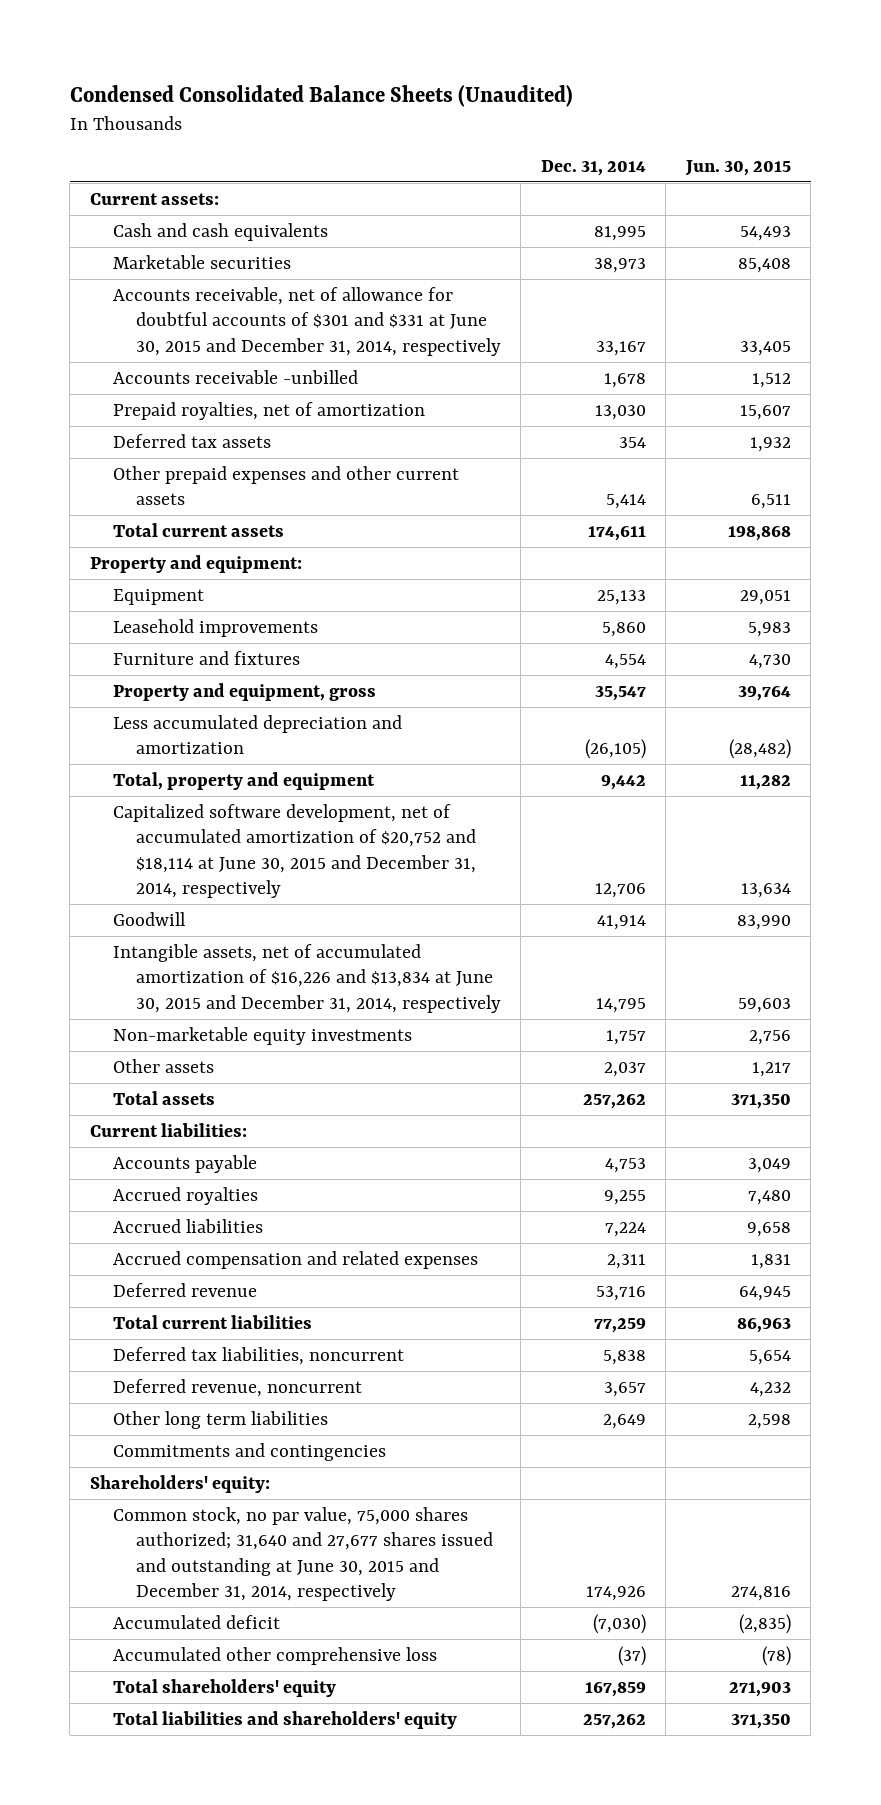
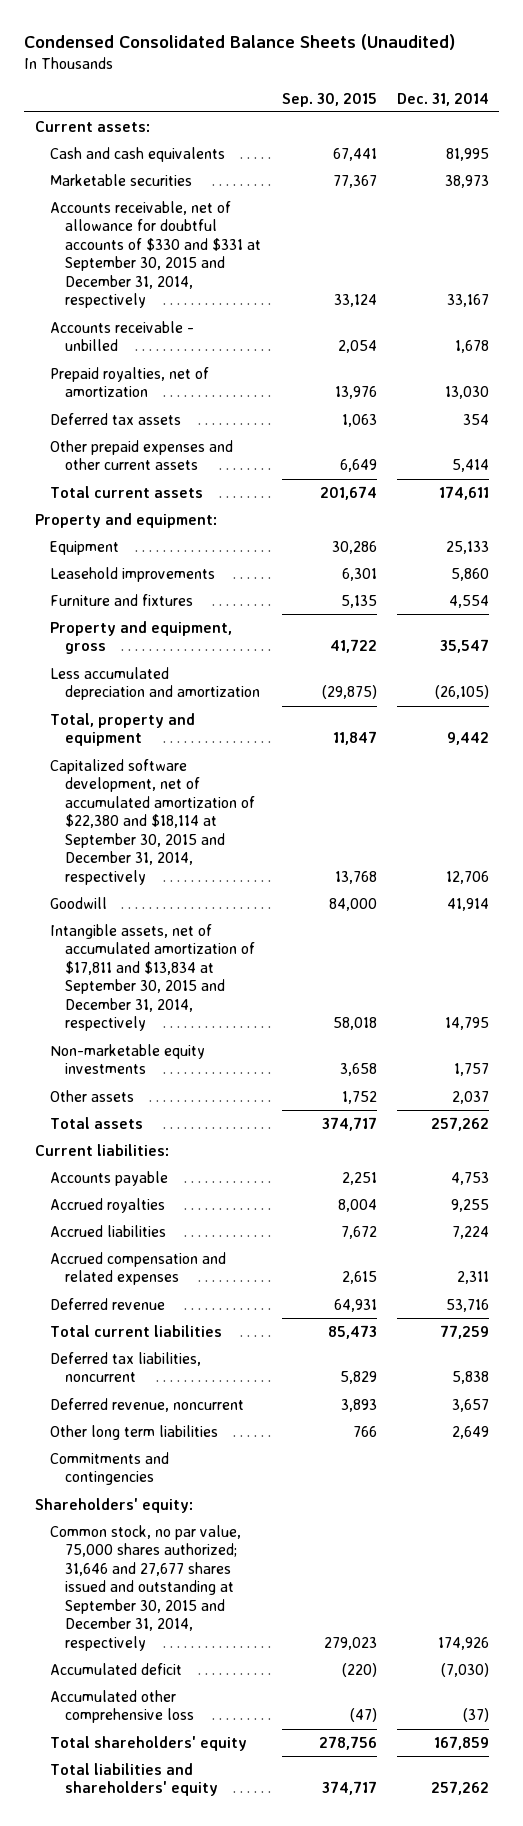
- | Dec. 31, 2014 | Jun. 30, 2015
+ | Sep. 30, 2015 | Dec. 31, 2014
- Accounts receivable, net of allowance for doubtful accounts of $301 and $331 at June 30, 2015 and December 31, 2014, respectively | 33,167 | 33,405
- Accounts receivable -unbilled | 1,678 | 1,512
+ Accounts receivable, net of allowance for doubtful accounts of $330 and $331 at September 30, 2015 and December 31, 2014, respectively | 33,124 | 33,167
+ Accounts receivable - unbilled | 2,054 | 1,678
- Capitalized software development, net of accumulated amortization of $20,752 and $18,114 at June 30, 2015 and December 31, 2014, respectively | 12,706 | 13,634
+ Capitalized software development, net of accumulated amortization of $22,380 and $18,114 at September 30, 2015 and December 31, 2014, respectively | 13,768 | 12,706
- Intangible assets, net of accumulated amortization of $16,226 and $13,834 at June 30, 2015 and December 31, 2014, respectively | 14,795 | 59,603
+ Intangible assets, net of accumulated amortization of $17,811 and $13,834 at September 30, 2015 and December 31, 2014, respectively | 58,018 | 14,795
- Common stock, no par value, 75,000 shares authorized; 31,640 and 27,677 shares issued and outstanding at June 30, 2015 and December 31, 2014, respectively | 174,926 | 274,816
+ Common stock, no par value, 75,000 shares authorized; 31,646 and 27,677 shares issued and outstanding at September 30, 2015 and December 31, 2014, respectively | 279,023 | 174,926

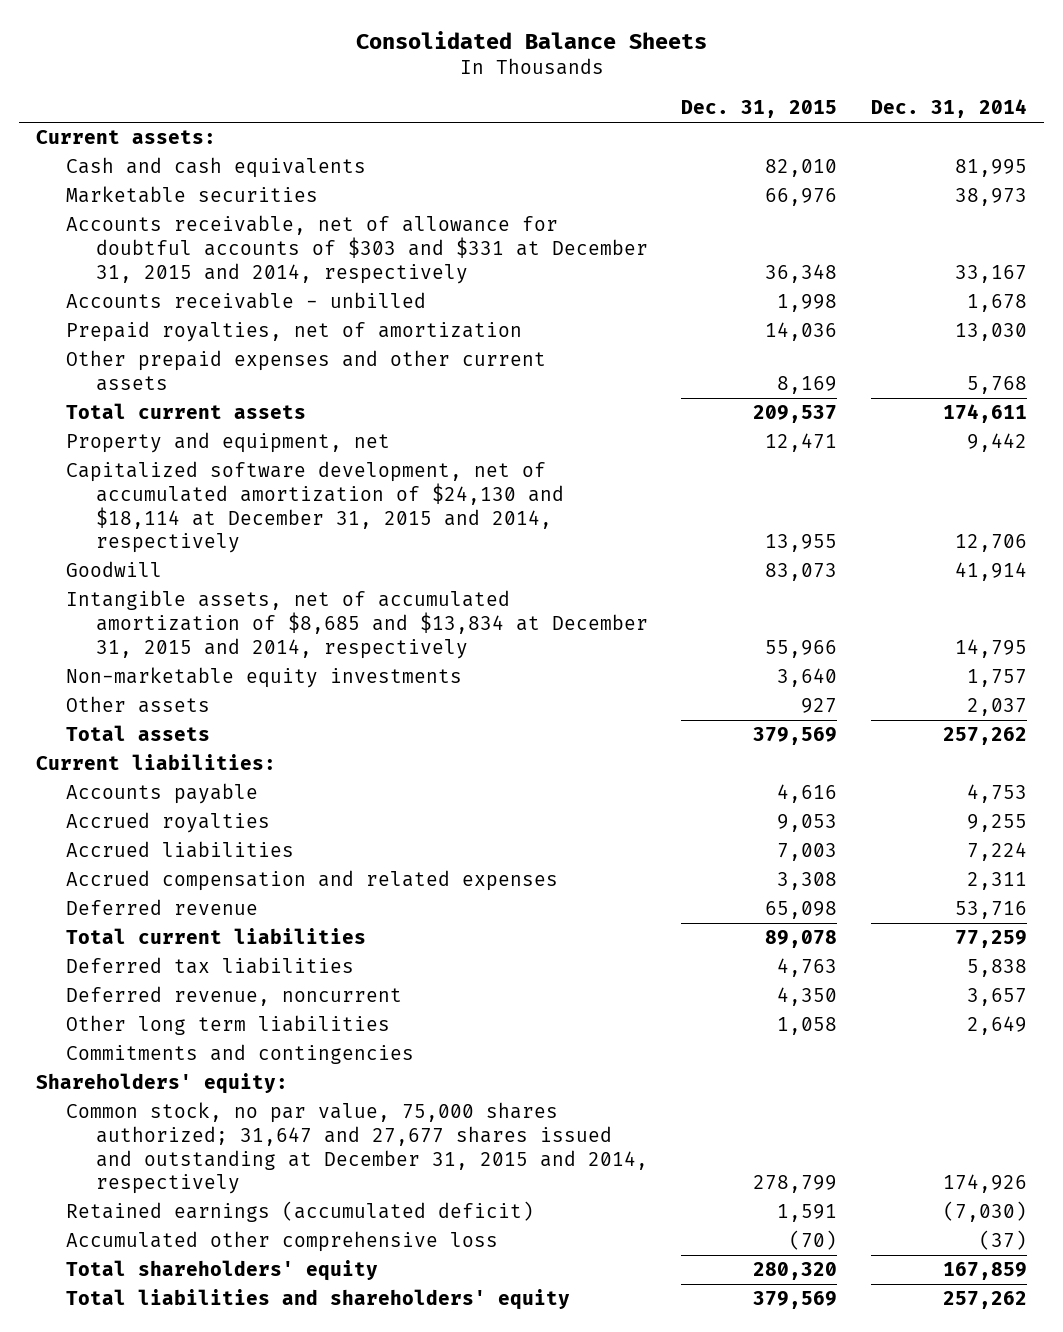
- Condensed Consolidated Balance Sheets (Unaudited)
+ Consolidated Balance Sheets
- | Sep. 30, 2015 | Dec. 31, 2014
+ | Dec. 31, 2015 | Dec. 31, 2014
- Accounts receivable, net of allowance for doubtful accounts of $330 and $331 at September 30, 2015 and December 31, 2014, respectively | 33,124 | 33,167
+ Accounts receivable, net of allowance for doubtful accounts of $303 and $331 at December 31, 2015 and 2014, respectively | 36,348 | 33,167
- Deferred tax assets | 1,063 | 354
- Other prepaid expenses and other current assets | 6,649 | 5,414
+ Other prepaid expenses and other current assets | 8,169 | 5,768
- Property and equipment:
- Equipment | 30,286 | 25,133
- Leasehold improvements | 6,301 | 5,860
- Furniture and fixtures | 5,135 | 4,554
- Property and equipment, gross | 41,722 | 35,547
- Less accumulated depreciation and amortization | (29,875) | (26,105)
- Total, property and equipment | 11,847 | 9,442
- Capitalized software development, net of accumulated amortization of $22,380 and $18,114 at September 30, 2015 and December 31, 2014, respectively | 13,768 | 12,706
+ Property and equipment, net | 12,471 | 9,442
+ Capitalized software development, net of accumulated amortization of $24,130 and $18,114 at December 31, 2015 and 2014, respectively | 13,955 | 12,706
- Intangible assets, net of accumulated amortization of $17,811 and $13,834 at September 30, 2015 and December 31, 2014, respectively | 58,018 | 14,795
+ Intangible assets, net of accumulated amortization of $8,685 and $13,834 at December 31, 2015 and 2014, respectively | 55,966 | 14,795
- Deferred tax liabilities, noncurrent | 5,829 | 5,838
+ Deferred tax liabilities | 4,763 | 5,838
- Common stock, no par value, 75,000 shares authorized; 31,646 and 27,677 shares issued and outstanding at September 30, 2015 and December 31, 2014, respectively | 279,023 | 174,926
- Accumulated deficit | (220) | (7,030)
+ Common stock, no par value, 75,000 shares authorized; 31,647 and 27,677 shares issued and outstanding at December 31, 2015 and 2014, respectively | 278,799 | 174,926
+ Retained earnings (accumulated deficit) | 1,591 | (7,030)

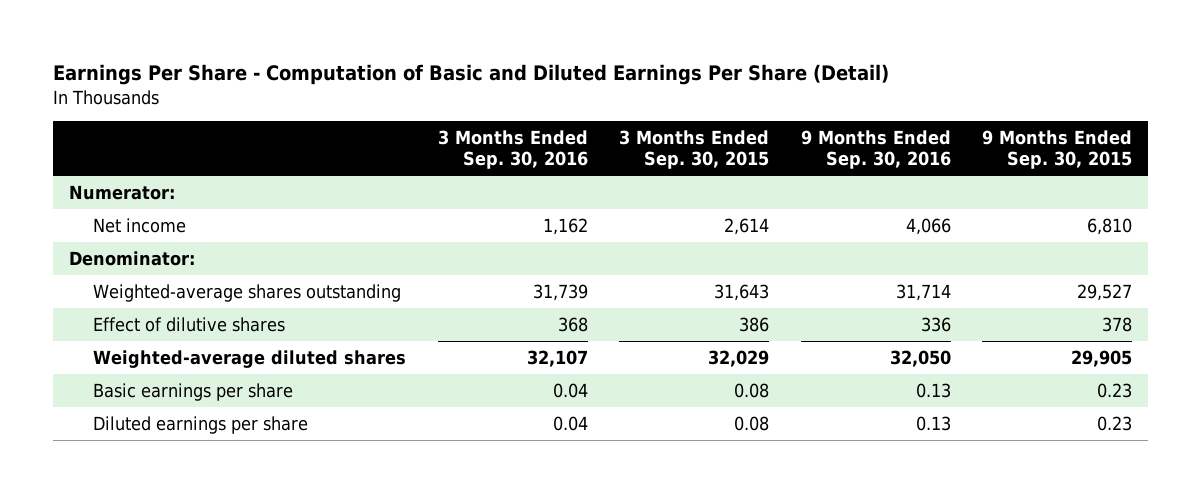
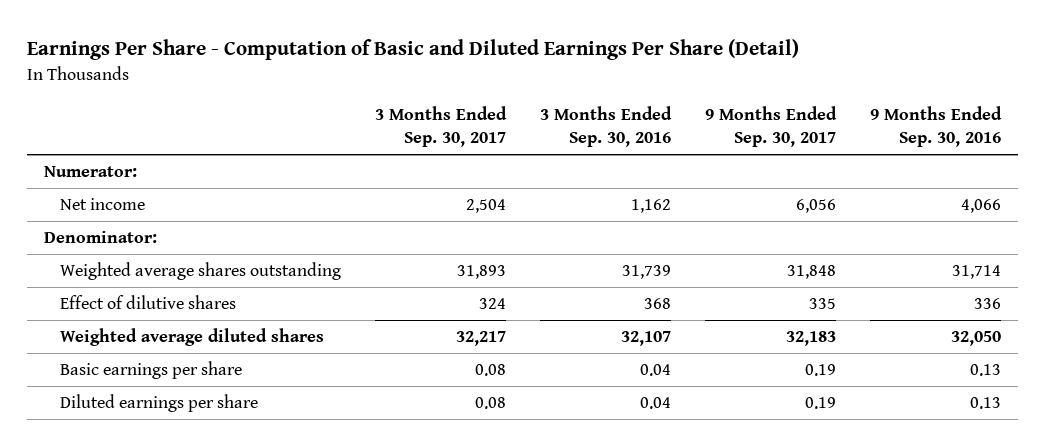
- | 3 Months Ended Sep. 30, 2016 | 3 Months Ended Sep. 30, 2015 | 9 Months Ended Sep. 30, 2016 | 9 Months Ended Sep. 30, 2015
+ | 3 Months Ended Sep. 30, 2017 | 3 Months Ended Sep. 30, 2016 | 9 Months Ended Sep. 30, 2017 | 9 Months Ended Sep. 30, 2016
- Weighted-average shares outstanding | 31,739 | 31,643 | 31,714 | 29,527
+ Weighted average shares outstanding | 31,893 | 31,739 | 31,848 | 31,714
- Weighted-average diluted shares | 32,107 | 32,029 | 32,050 | 29,905
+ Weighted average diluted shares | 32,217 | 32,107 | 32,183 | 32,050

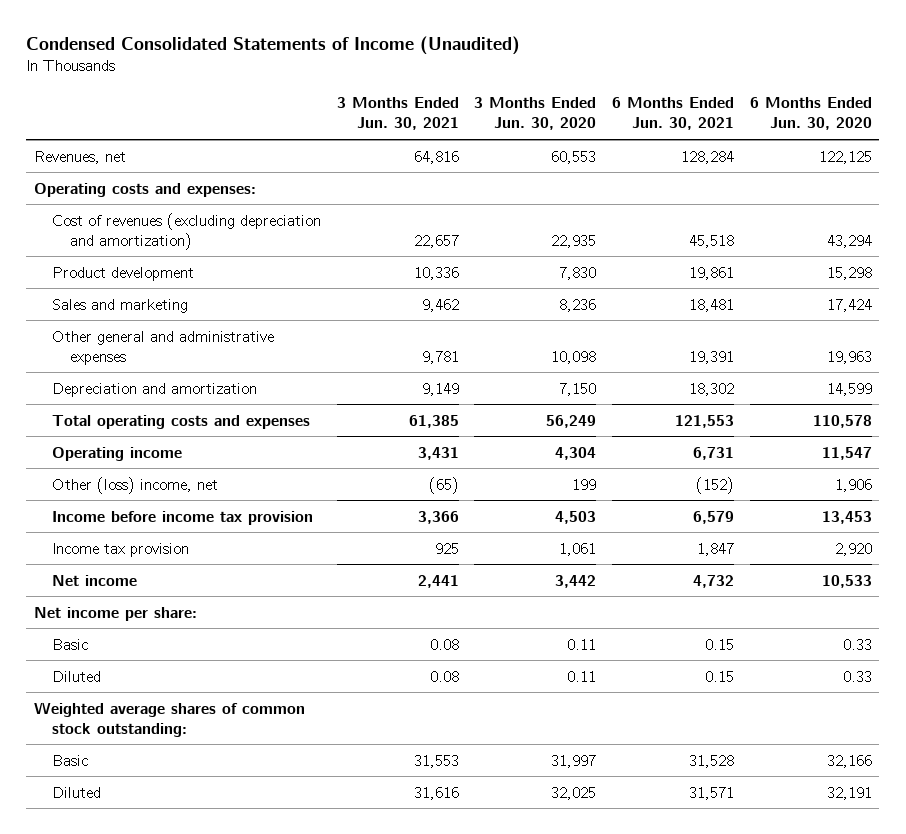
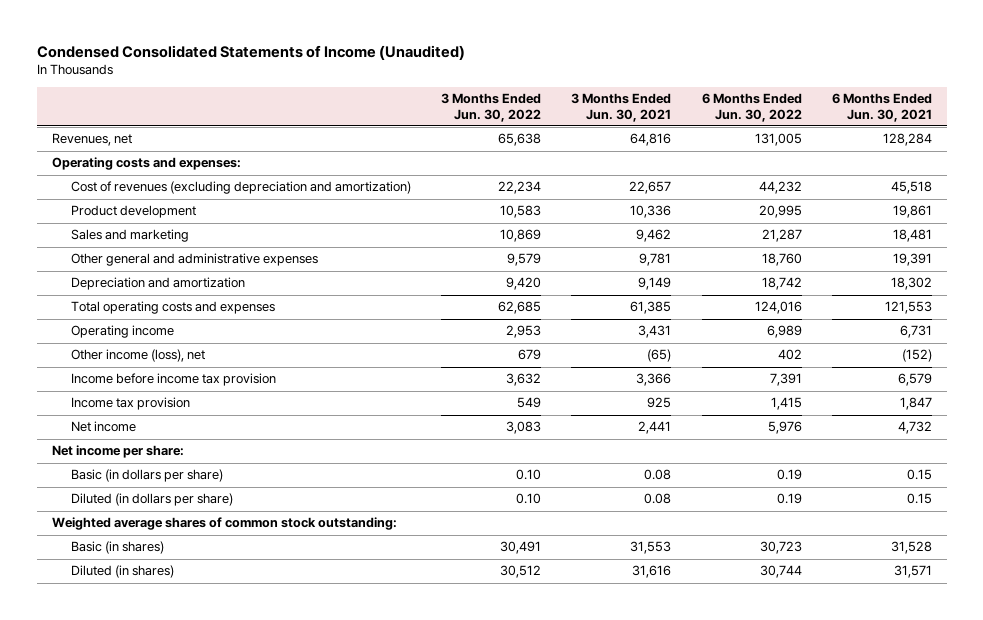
- | 3 Months Ended Jun. 30, 2021 | 3 Months Ended Jun. 30, 2020 | 6 Months Ended Jun. 30, 2021 | 6 Months Ended Jun. 30, 2020
+ | 3 Months Ended Jun. 30, 2022 | 3 Months Ended Jun. 30, 2021 | 6 Months Ended Jun. 30, 2022 | 6 Months Ended Jun. 30, 2021
- Other (loss) income, net | (65) | 199 | (152) | 1,906
+ Other income (loss), net | 679 | (65) | 402 | (152)
- Basic | 0.08 | 0.11 | 0.15 | 0.33
- Diluted | 0.08 | 0.11 | 0.15 | 0.33
+ Basic (in dollars per share) | 0.10 | 0.08 | 0.19 | 0.15
+ Diluted (in dollars per share) | 0.10 | 0.08 | 0.19 | 0.15
- Basic | 31,553 | 31,997 | 31,528 | 32,166
- Diluted | 31,616 | 32,025 | 31,571 | 32,191
+ Basic (in shares) | 30,491 | 31,553 | 30,723 | 31,528
+ Diluted (in shares) | 30,512 | 31,616 | 30,744 | 31,571

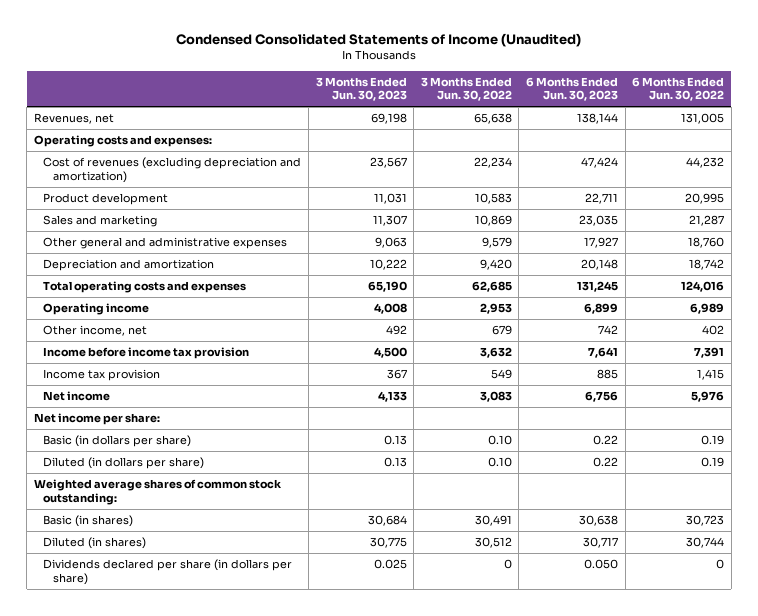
- | 3 Months Ended Jun. 30, 2022 | 3 Months Ended Jun. 30, 2021 | 6 Months Ended Jun. 30, 2022 | 6 Months Ended Jun. 30, 2021
+ | 3 Months Ended Jun. 30, 2023 | 3 Months Ended Jun. 30, 2022 | 6 Months Ended Jun. 30, 2023 | 6 Months Ended Jun. 30, 2022
- Other income (loss), net | 679 | (65) | 402 | (152)
+ Other income, net | 492 | 679 | 742 | 402
+ Dividends declared per share (in dollars per share) | 0.025 | 0 | 0.050 | 0

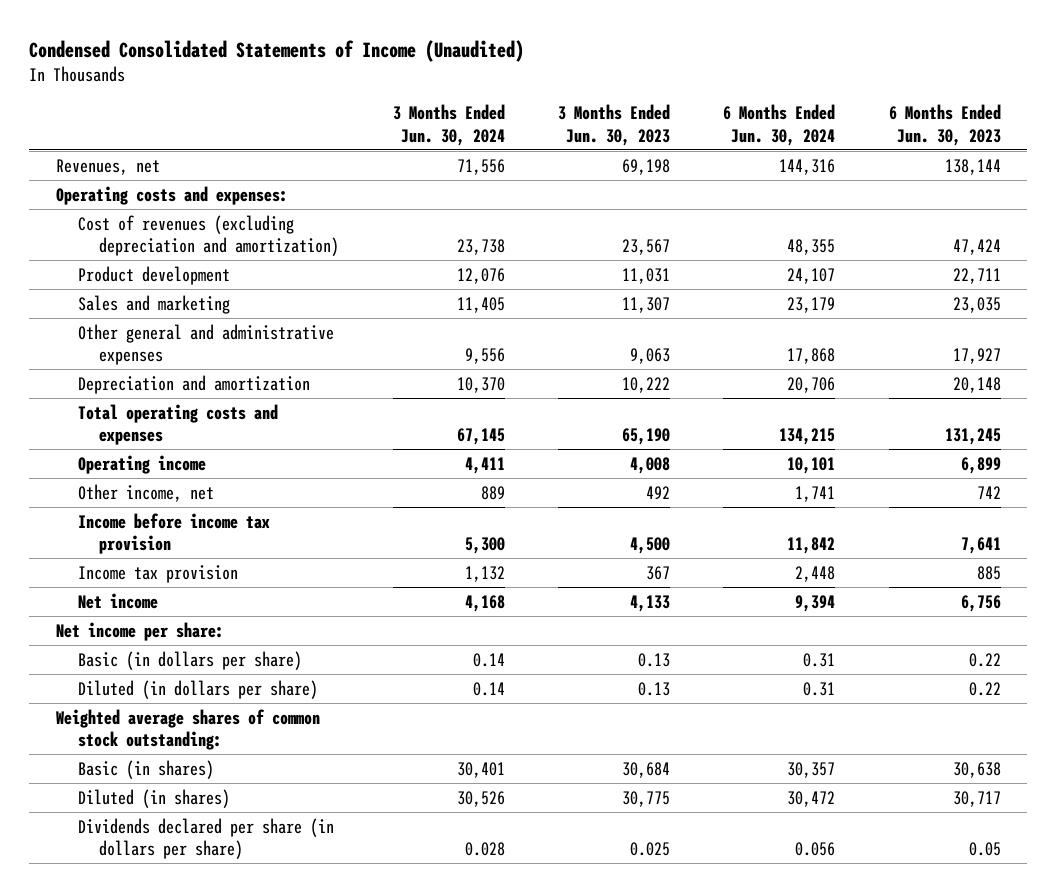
- | 3 Months Ended Jun. 30, 2023 | 3 Months Ended Jun. 30, 2022 | 6 Months Ended Jun. 30, 2023 | 6 Months Ended Jun. 30, 2022
+ | 3 Months Ended Jun. 30, 2024 | 3 Months Ended Jun. 30, 2023 | 6 Months Ended Jun. 30, 2024 | 6 Months Ended Jun. 30, 2023
- Dividends declared per share (in dollars per share) | 0.025 | 0 | 0.050 | 0
+ Dividends declared per share (in dollars per share) | 0.028 | 0.025 | 0.056 | 0.05

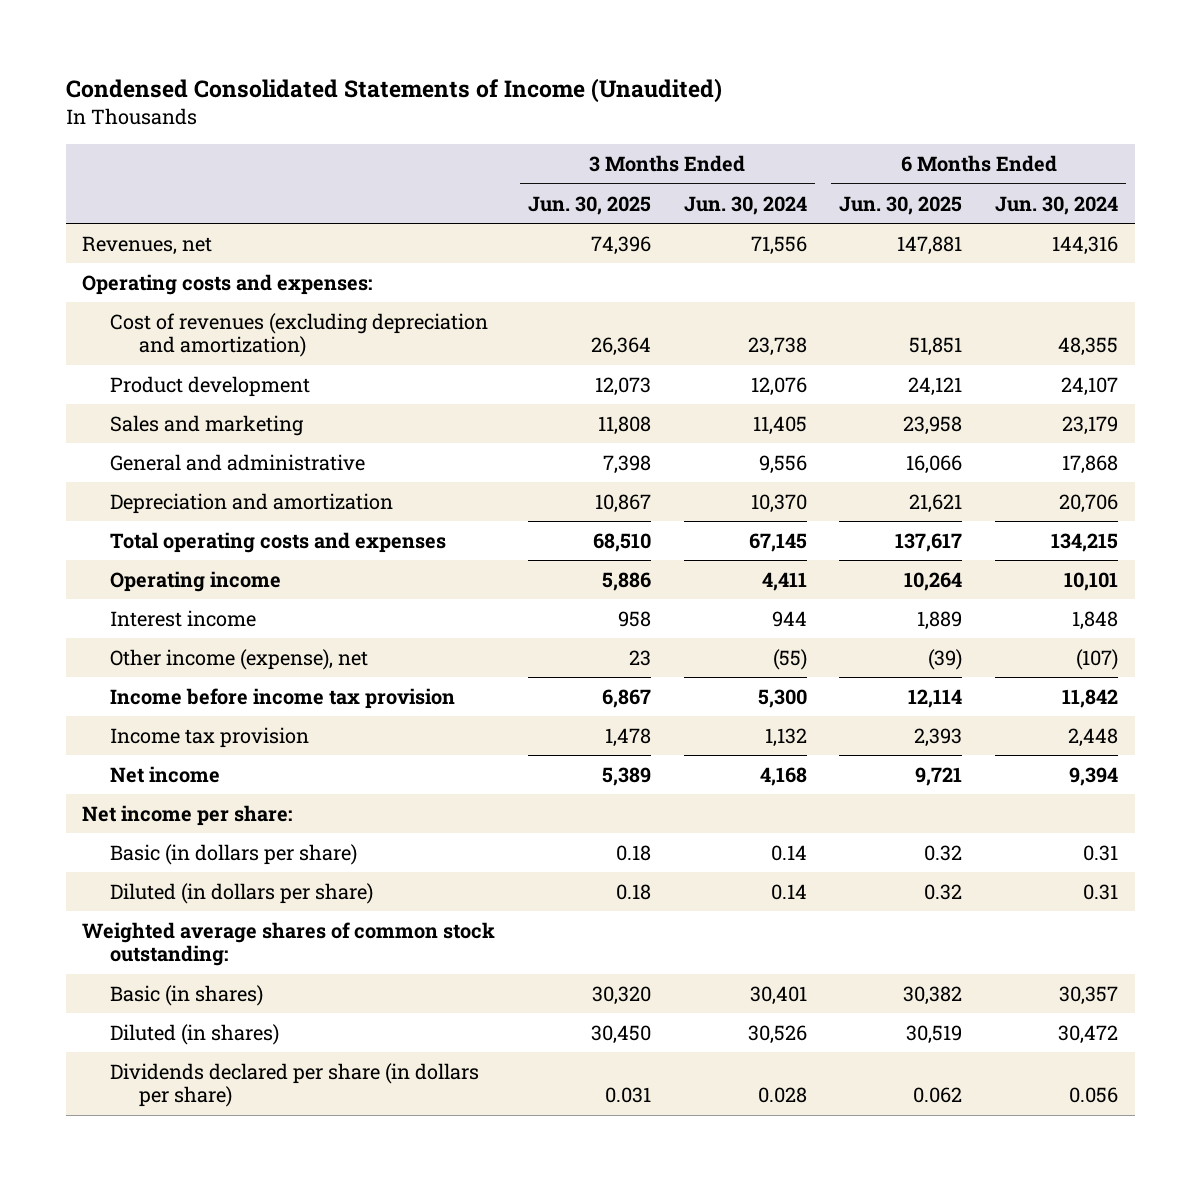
- | 3 Months Ended Jun. 30, 2024 | 3 Months Ended Jun. 30, 2023 | 6 Months Ended Jun. 30, 2024 | 6 Months Ended Jun. 30, 2023
+ | 3 Months Ended Jun. 30, 2025 | 3 Months Ended Jun. 30, 2024 | 6 Months Ended Jun. 30, 2025 | 6 Months Ended Jun. 30, 2024
- Other general and administrative expenses | 9,556 | 9,063 | 17,868 | 17,927
+ General and administrative | 7,398 | 9,556 | 16,066 | 17,868
- Other income, net | 889 | 492 | 1,741 | 742
+ Interest income | 958 | 944 | 1,889 | 1,848
+ Other income (expense), net | 23 | (55) | (39) | (107)

